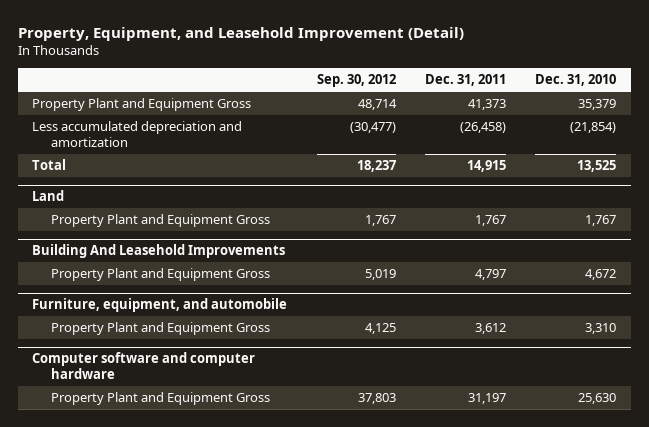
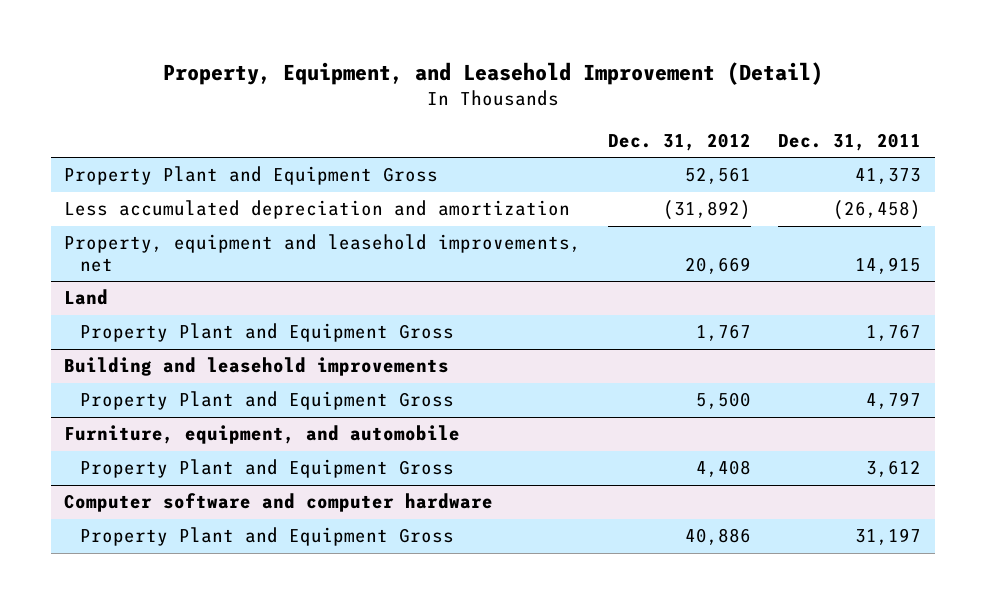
- | Sep. 30, 2012 | Dec. 31, 2011 | Dec. 31, 2010
+ | Dec. 31, 2012 | Dec. 31, 2011
- Total | 18,237 | 14,915 | 13,525
+ Property, equipment and leasehold improvements, net | 20,669 | 14,915
- Building And Leasehold Improvements
+ Building and leasehold improvements

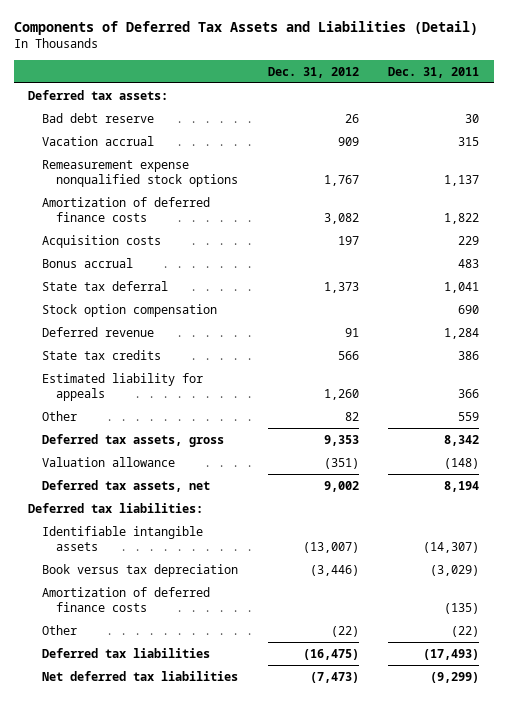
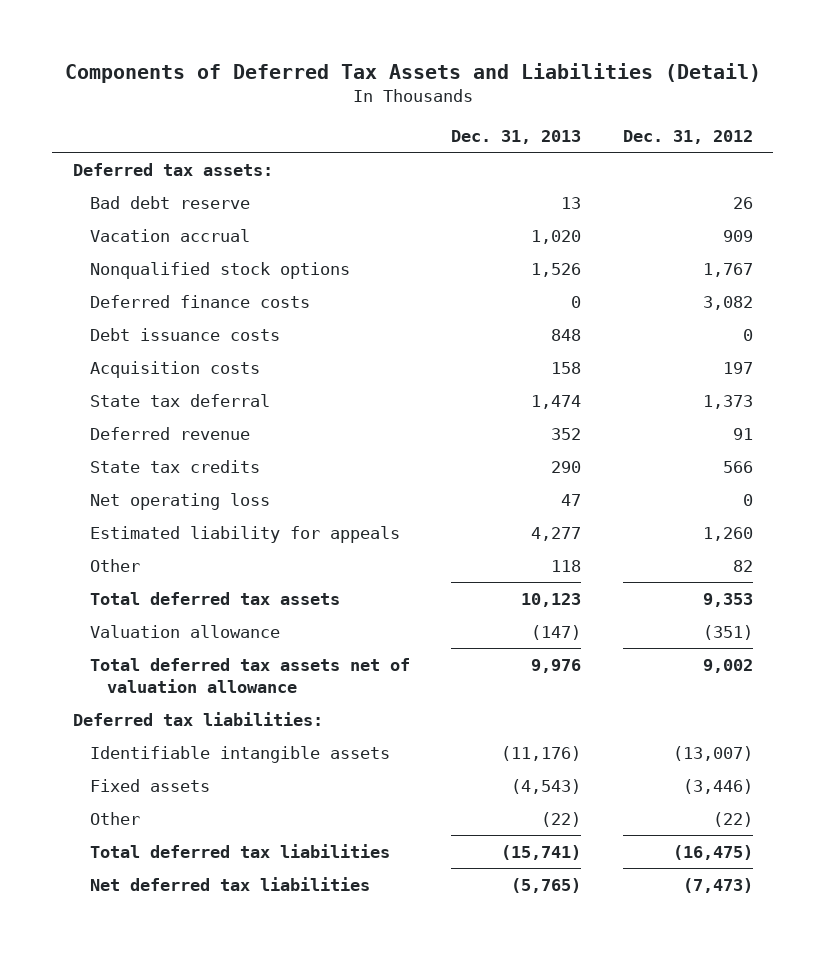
- | Dec. 31, 2012 | Dec. 31, 2011
+ | Dec. 31, 2013 | Dec. 31, 2012
- Remeasurement expense nonqualified stock options | 1,767 | 1,137
- Amortization of deferred finance costs | 3,082 | 1,822
+ Nonqualified stock options | 1,526 | 1,767
+ Deferred finance costs | 0 | 3,082
+ Debt issuance costs | 848 | 0
- Bonus accrual | | 483
- Stock option compensation | | 690
+ Net operating loss | 47 | 0
- Deferred tax assets, gross | 9,353 | 8,342
+ Total deferred tax assets | 10,123 | 9,353
- Deferred tax assets, net | 9,002 | 8,194
+ Total deferred tax assets net of valuation allowance | 9,976 | 9,002
- Book versus tax depreciation | (3,446) | (3,029)
- Amortization of deferred finance costs | | (135)
+ Fixed assets | (4,543) | (3,446)
- Deferred tax liabilities | (16,475) | (17,493)
+ Total deferred tax liabilities | (15,741) | (16,475)

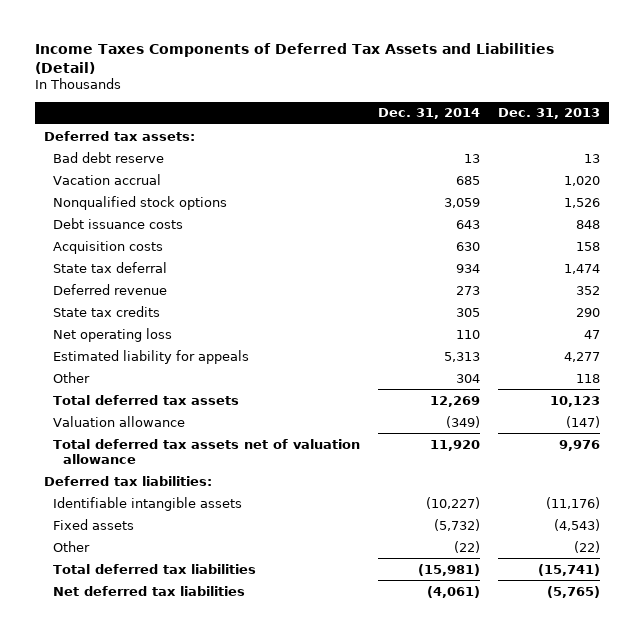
- Components of Deferred Tax Assets and Liabilities (Detail)
+ Income Taxes Components of Deferred Tax Assets and Liabilities (Detail)
- | Dec. 31, 2013 | Dec. 31, 2012
+ | Dec. 31, 2014 | Dec. 31, 2013
- Deferred finance costs | 0 | 3,082

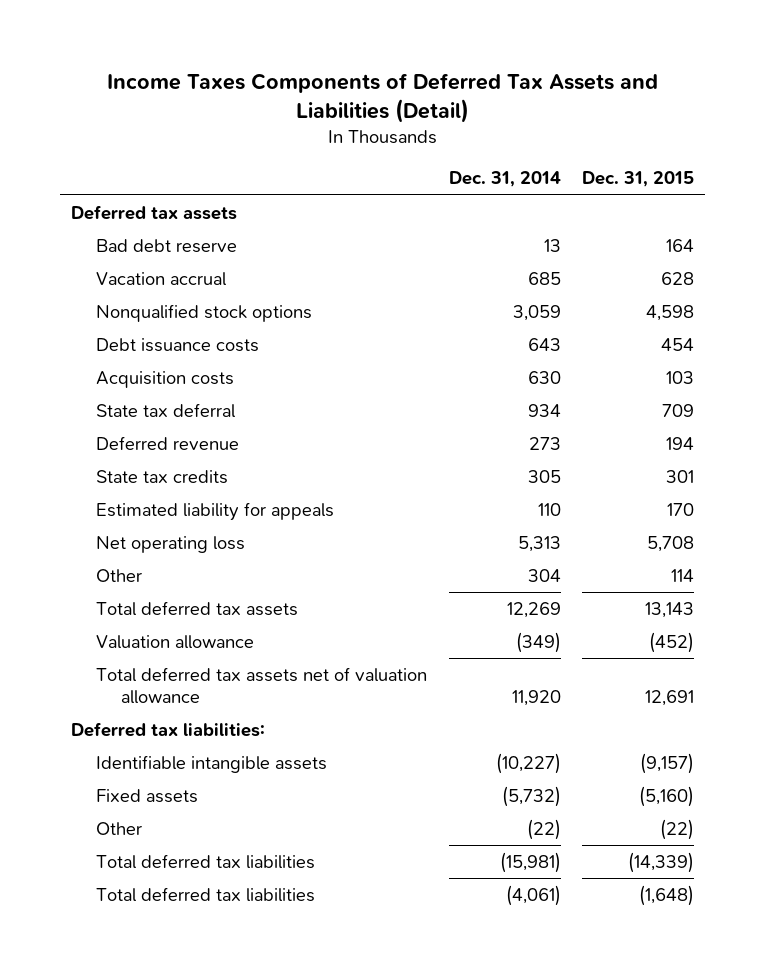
- | Dec. 31, 2014 | Dec. 31, 2013
+ | Dec. 31, 2014 | Dec. 31, 2015
- Deferred tax assets:
+ Deferred tax assets
- Net operating loss | 110 | 47
- Estimated liability for appeals | 5,313 | 4,277
+ Estimated liability for appeals | 110 | 170
+ Net operating loss | 5,313 | 5,708
- Net deferred tax liabilities | (4,061) | (5,765)
+ Total deferred tax liabilities | (4,061) | (1,648)

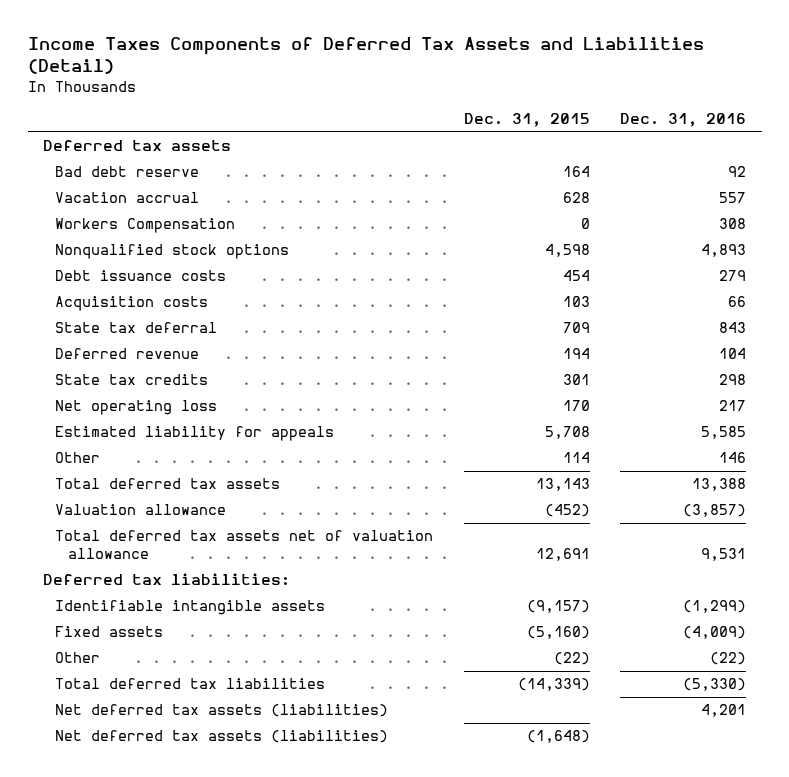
- | Dec. 31, 2014 | Dec. 31, 2015
+ | Dec. 31, 2015 | Dec. 31, 2016
+ Workers Compensation | 0 | 308
- Estimated liability for appeals | 110 | 170
- Net operating loss | 5,313 | 5,708
+ Net operating loss | 170 | 217
+ Estimated liability for appeals | 5,708 | 5,585
- Total deferred tax liabilities | (4,061) | (1,648)
+ Net deferred tax assets (liabilities) | | 4,201
+ Net deferred tax assets (liabilities) | (1,648) |

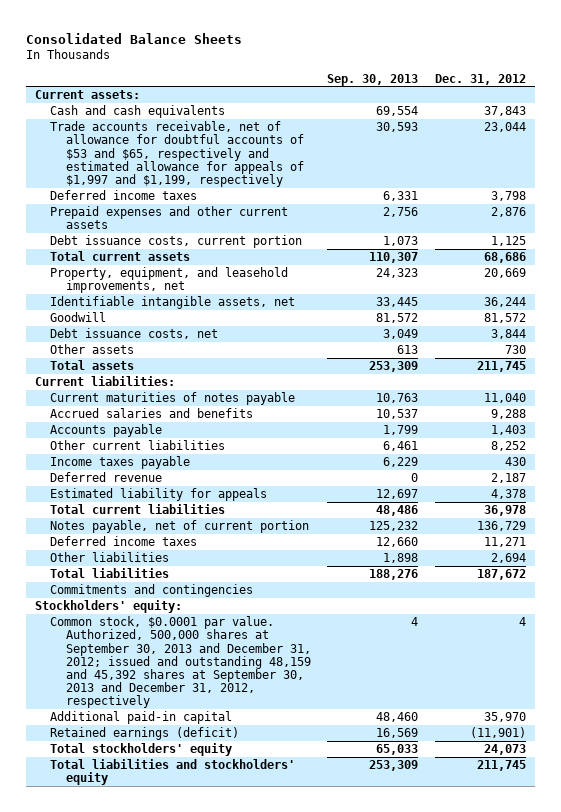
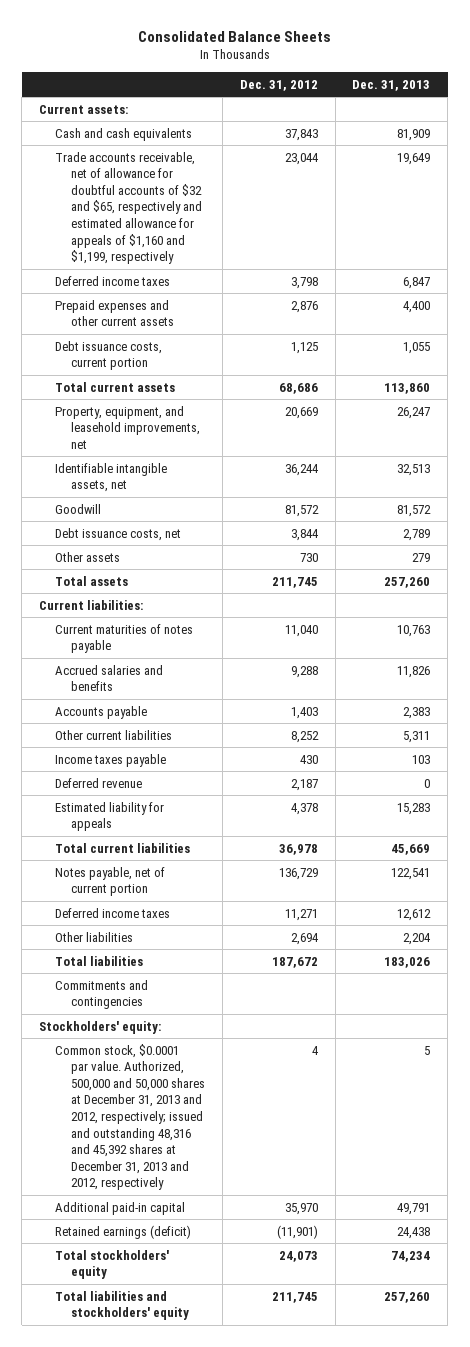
- | Sep. 30, 2013 | Dec. 31, 2012
+ | Dec. 31, 2012 | Dec. 31, 2013
- Trade accounts receivable, net of allowance for doubtful accounts of $53 and $65, respectively and estimated allowance for appeals of $1,997 and $1,199, respectively | 30,593 | 23,044
+ Trade accounts receivable, net of allowance for doubtful accounts of $32 and $65, respectively and estimated allowance for appeals of $1,160 and $1,199, respectively | 23,044 | 19,649
- Common stock, $0.0001 par value. Authorized, 500,000 shares at September 30, 2013 and December 31, 2012; issued and outstanding 48,159 and 45,392 shares at September 30, 2013 and December 31, 2012, respectively | 4 | 4
+ Common stock, $0.0001 par value. Authorized, 500,000 and 50,000 shares at December 31, 2013 and 2012, respectively; issued and outstanding 48,316 and 45,392 shares at December 31, 2013 and 2012, respectively | 4 | 5

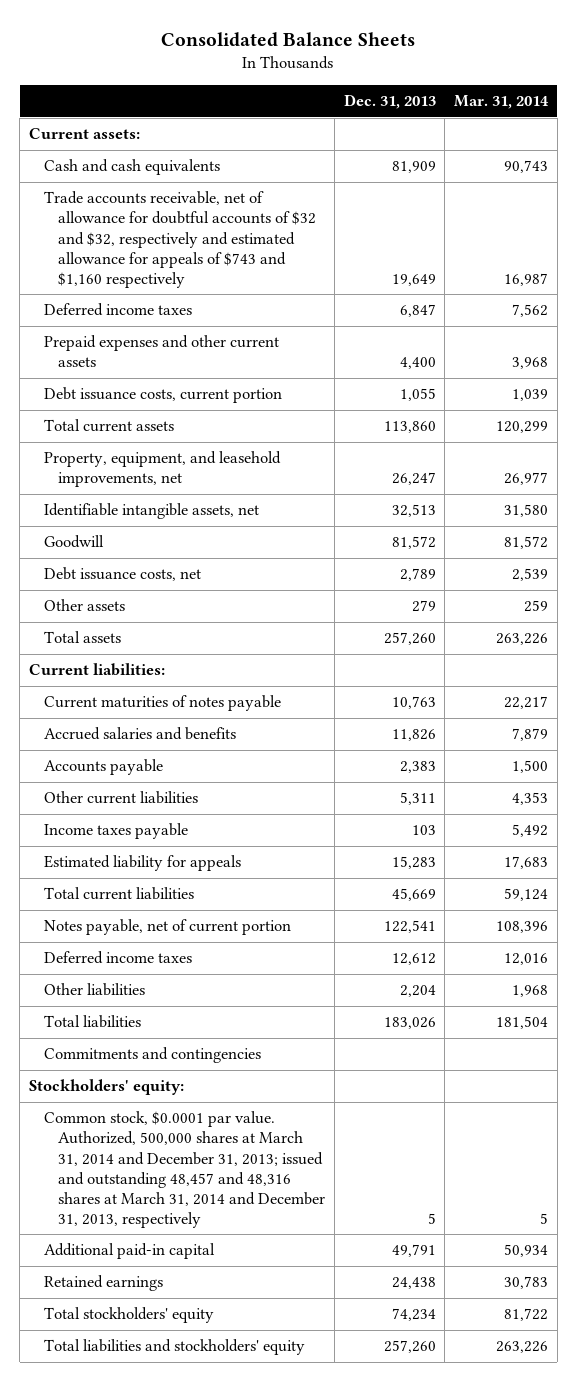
- | Dec. 31, 2012 | Dec. 31, 2013
+ | Dec. 31, 2013 | Mar. 31, 2014
- Trade accounts receivable, net of allowance for doubtful accounts of $32 and $65, respectively and estimated allowance for appeals of $1,160 and $1,199, respectively | 23,044 | 19,649
+ Trade accounts receivable, net of allowance for doubtful accounts of $32 and $32, respectively and estimated allowance for appeals of $743 and $1,160 respectively | 19,649 | 16,987
- Deferred revenue | 2,187 | 0
- Common stock, $0.0001 par value. Authorized, 500,000 and 50,000 shares at December 31, 2013 and 2012, respectively; issued and outstanding 48,316 and 45,392 shares at December 31, 2013 and 2012, respectively | 4 | 5
+ Common stock, $0.0001 par value. Authorized, 500,000 shares at March 31, 2014 and December 31, 2013; issued and outstanding 48,457 and 48,316 shares at March 31, 2014 and December 31, 2013, respectively | 5 | 5
- Retained earnings (deficit) | (11,901) | 24,438
+ Retained earnings | 24,438 | 30,783

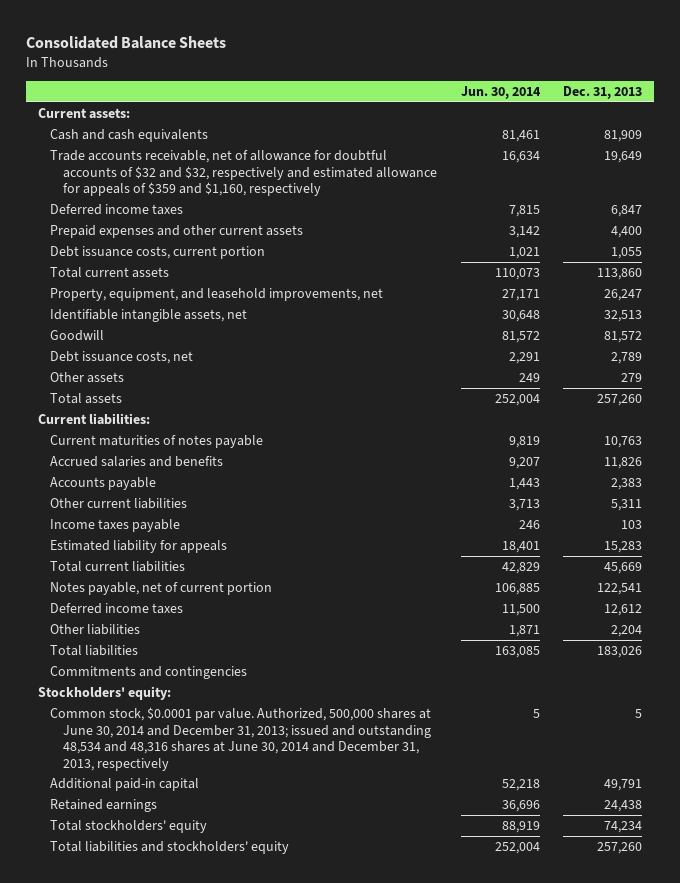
- | Dec. 31, 2013 | Mar. 31, 2014
+ | Jun. 30, 2014 | Dec. 31, 2013
- Trade accounts receivable, net of allowance for doubtful accounts of $32 and $32, respectively and estimated allowance for appeals of $743 and $1,160 respectively | 19,649 | 16,987
+ Trade accounts receivable, net of allowance for doubtful accounts of $32 and $32, respectively and estimated allowance for appeals of $359 and $1,160, respectively | 16,634 | 19,649
- Common stock, $0.0001 par value. Authorized, 500,000 shares at March 31, 2014 and December 31, 2013; issued and outstanding 48,457 and 48,316 shares at March 31, 2014 and December 31, 2013, respectively | 5 | 5
+ Common stock, $0.0001 par value. Authorized, 500,000 shares at June 30, 2014 and December 31, 2013; issued and outstanding 48,534 and 48,316 shares at June 30, 2014 and December 31, 2013, respectively | 5 | 5

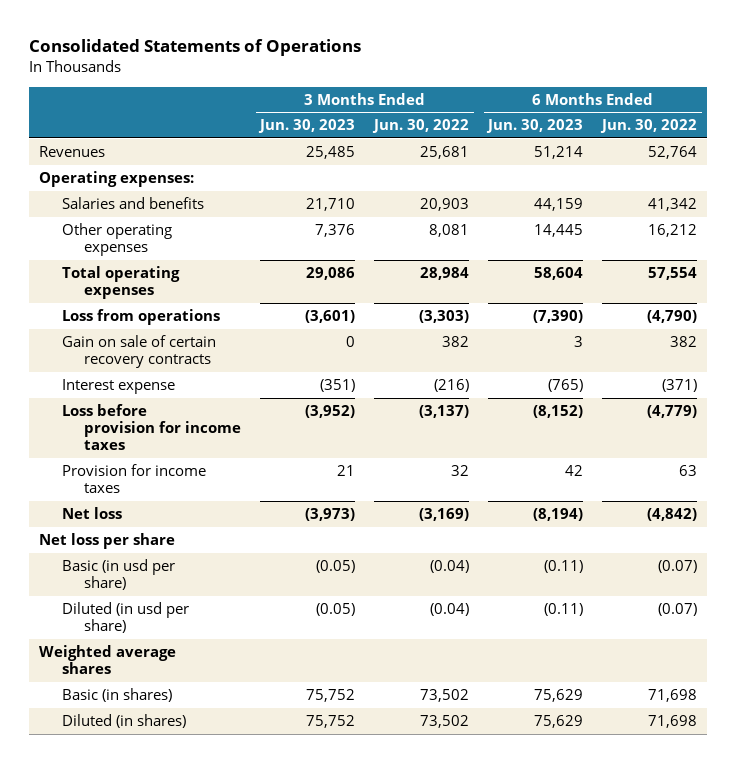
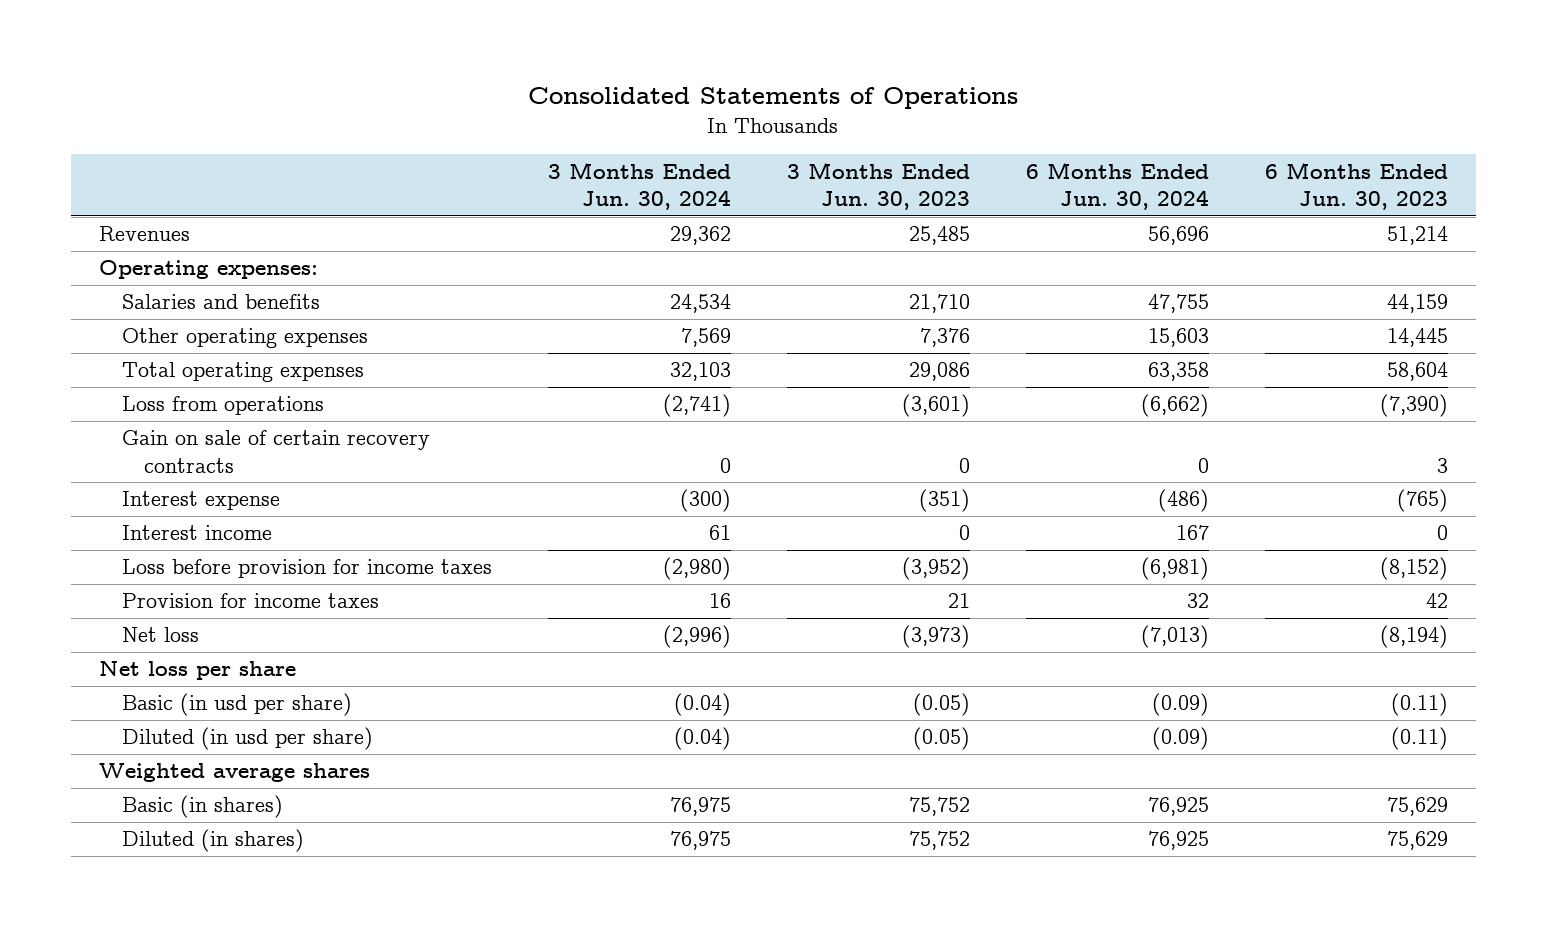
- | 3 Months Ended Jun. 30, 2023 | 3 Months Ended Jun. 30, 2022 | 6 Months Ended Jun. 30, 2023 | 6 Months Ended Jun. 30, 2022
+ | 3 Months Ended Jun. 30, 2024 | 3 Months Ended Jun. 30, 2023 | 6 Months Ended Jun. 30, 2024 | 6 Months Ended Jun. 30, 2023
+ Interest income | 61 | 0 | 167 | 0

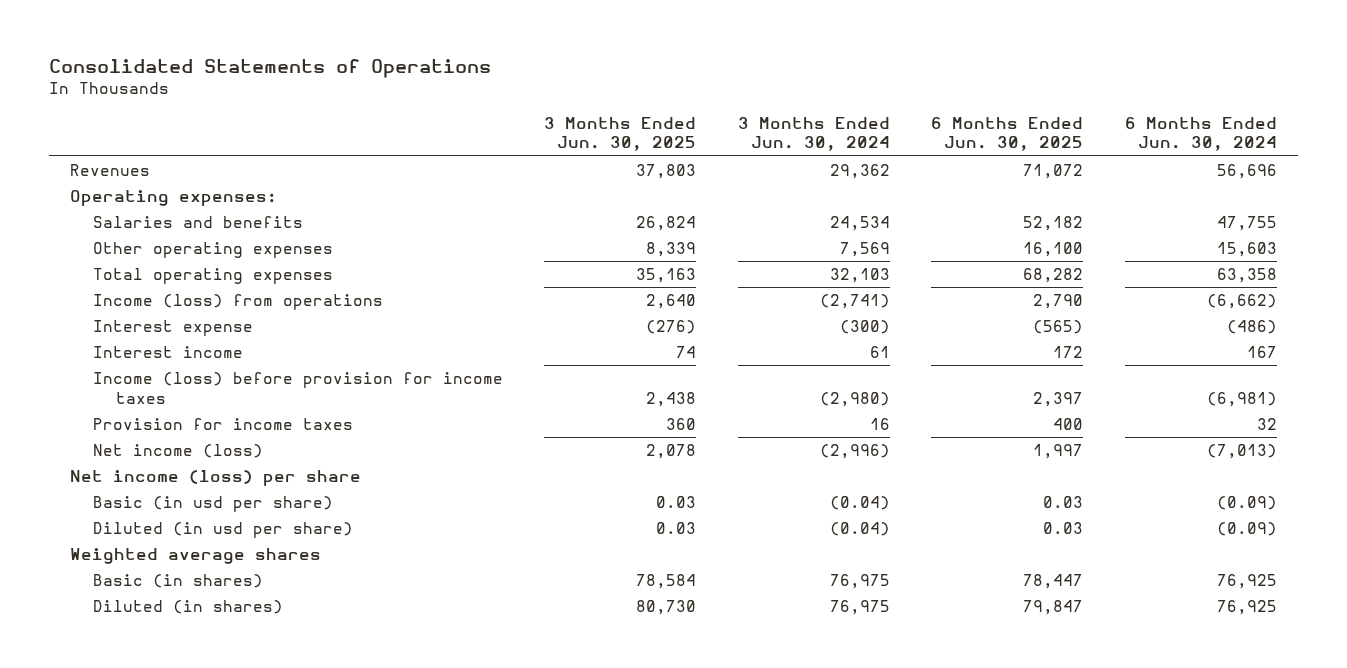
- | 3 Months Ended Jun. 30, 2024 | 3 Months Ended Jun. 30, 2023 | 6 Months Ended Jun. 30, 2024 | 6 Months Ended Jun. 30, 2023
+ | 3 Months Ended Jun. 30, 2025 | 3 Months Ended Jun. 30, 2024 | 6 Months Ended Jun. 30, 2025 | 6 Months Ended Jun. 30, 2024
- Loss from operations | (2,741) | (3,601) | (6,662) | (7,390)
- Gain on sale of certain recovery contracts | 0 | 0 | 0 | 3
+ Income (loss) from operations | 2,640 | (2,741) | 2,790 | (6,662)
- Loss before provision for income taxes | (2,980) | (3,952) | (6,981) | (8,152)
+ Income (loss) before provision for income taxes | 2,438 | (2,980) | 2,397 | (6,981)
- Net loss | (2,996) | (3,973) | (7,013) | (8,194)
- Net loss per share
+ Net income (loss) | 2,078 | (2,996) | 1,997 | (7,013)
+ Net income (loss) per share

